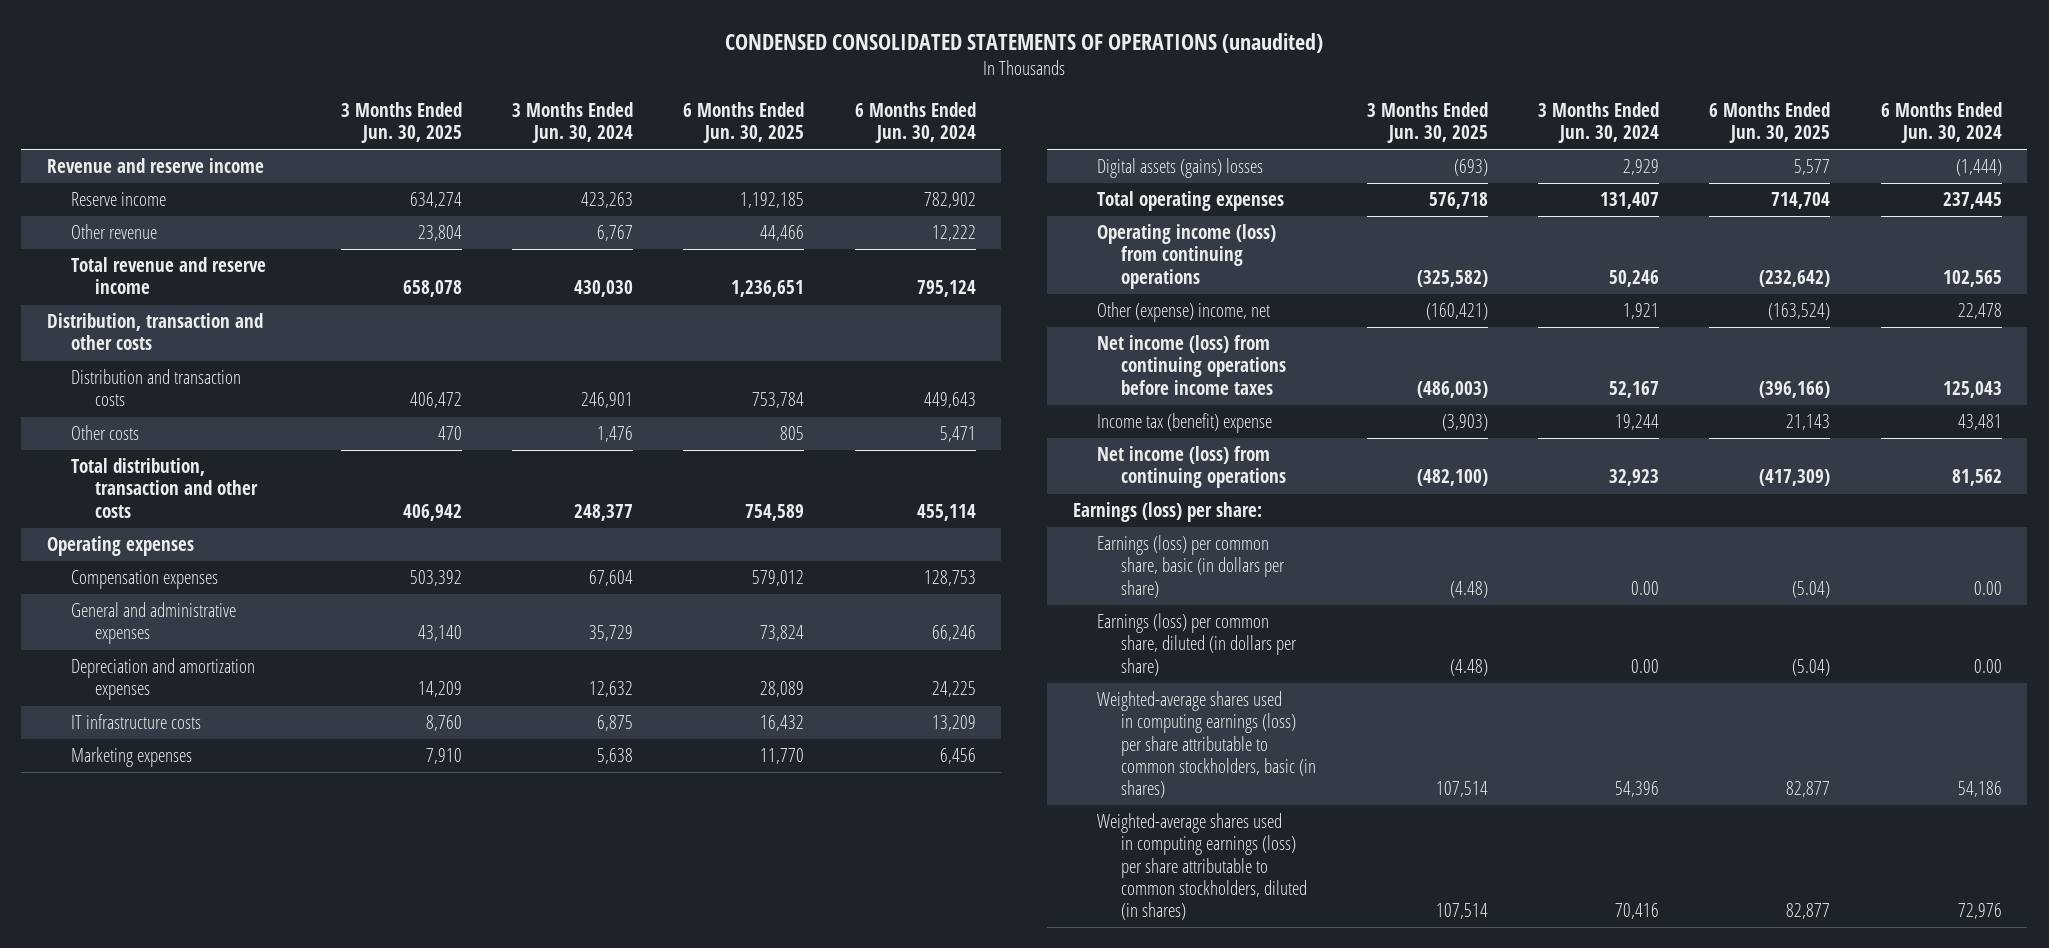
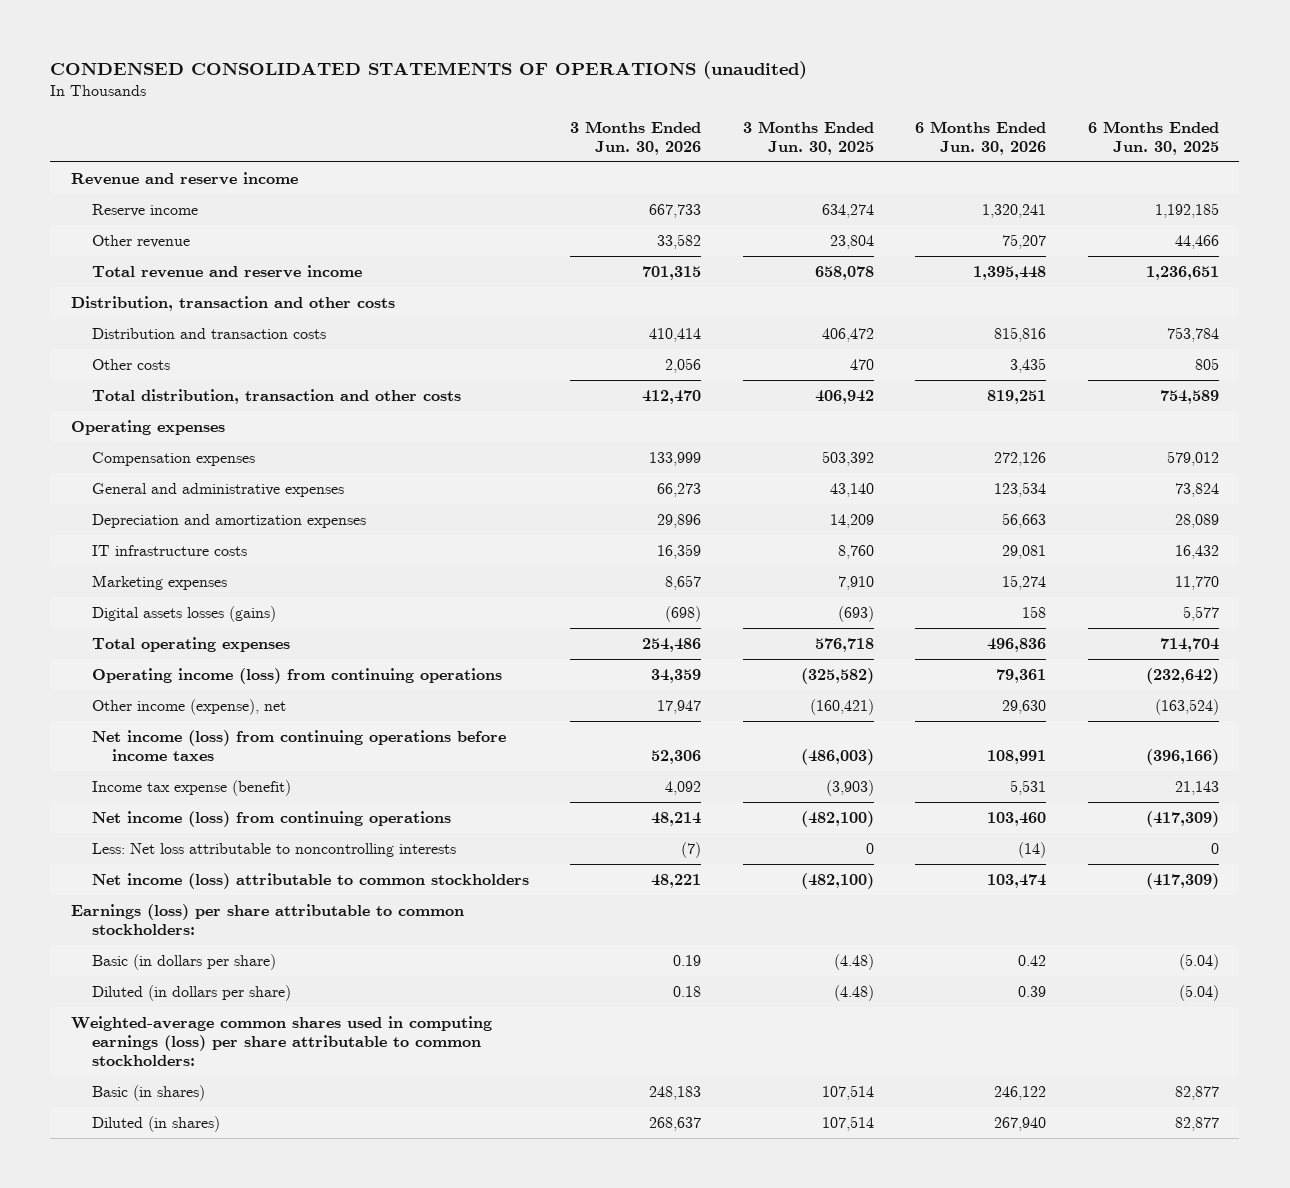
- | 3 Months Ended Jun. 30, 2025 | 3 Months Ended Jun. 30, 2024 | 6 Months Ended Jun. 30, 2025 | 6 Months Ended Jun. 30, 2024
+ | 3 Months Ended Jun. 30, 2026 | 3 Months Ended Jun. 30, 2025 | 6 Months Ended Jun. 30, 2026 | 6 Months Ended Jun. 30, 2025
- Digital assets (gains) losses | (693) | 2,929 | 5,577 | (1,444)
+ Digital assets losses (gains) | (698) | (693) | 158 | 5,577
- Other (expense) income, net | (160,421) | 1,921 | (163,524) | 22,478
+ Other income (expense), net | 17,947 | (160,421) | 29,630 | (163,524)
- Income tax (benefit) expense | (3,903) | 19,244 | 21,143 | 43,481
+ Income tax expense (benefit) | 4,092 | (3,903) | 5,531 | 21,143
- Earnings (loss) per share:
- Earnings (loss) per common share, basic (in dollars per share) | (4.48) | 0.00 | (5.04) | 0.00
- Earnings (loss) per common share, diluted (in dollars per share) | (4.48) | 0.00 | (5.04) | 0.00
- Weighted-average shares used in computing earnings (loss) per share attributable to common stockholders, basic (in shares) | 107,514 | 54,396 | 82,877 | 54,186
- Weighted-average shares used in computing earnings (loss) per share attributable to common stockholders, diluted (in shares) | 107,514 | 70,416 | 82,877 | 72,976
+ Less: Net loss attributable to noncontrolling interests | (7) | 0 | (14) | 0
+ Net income (loss) attributable to common stockholders | 48,221 | (482,100) | 103,474 | (417,309)
+ Earnings (loss) per share attributable to common stockholders:
+ Basic (in dollars per share) | 0.19 | (4.48) | 0.42 | (5.04)
+ Diluted (in dollars per share) | 0.18 | (4.48) | 0.39 | (5.04)
+ Weighted-average common shares used in computing earnings (loss) per share attributable to common stockholders:
+ Basic (in shares) | 248,183 | 107,514 | 246,122 | 82,877
+ Diluted (in shares) | 268,637 | 107,514 | 267,940 | 82,877

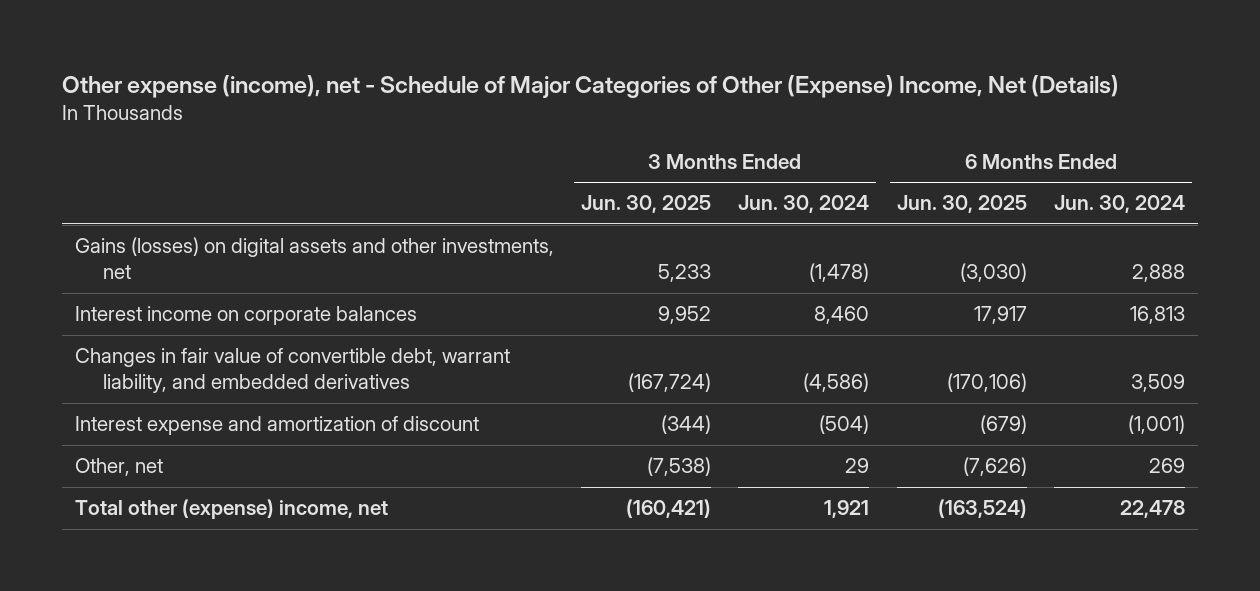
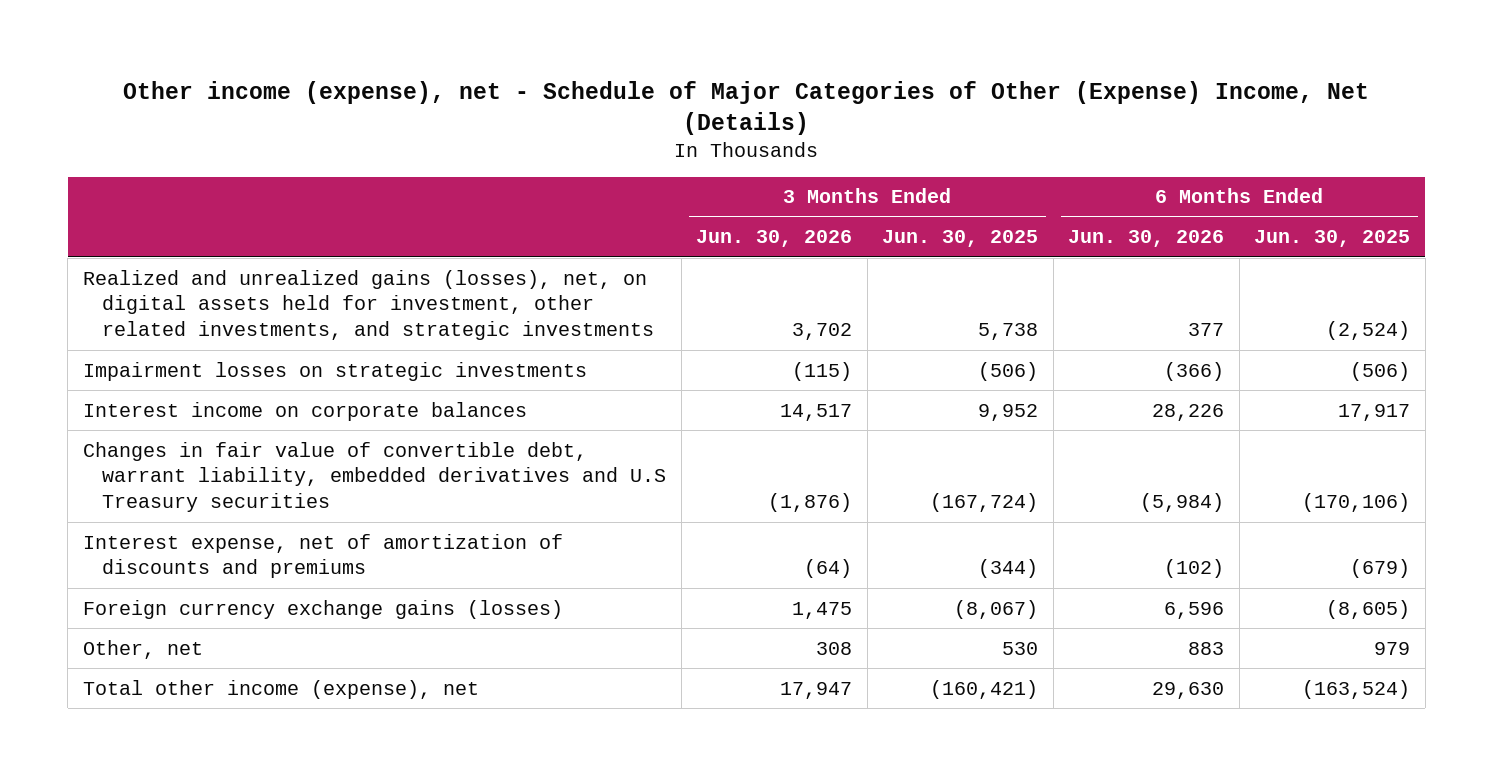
- Other expense (income), net - Schedule of Major Categories of Other (Expense) Income, Net (Details)
+ Other income (expense), net - Schedule of Major Categories of Other (Expense) Income, Net (Details)
- | 3 Months Ended Jun. 30, 2025 | 3 Months Ended Jun. 30, 2024 | 6 Months Ended Jun. 30, 2025 | 6 Months Ended Jun. 30, 2024
+ | 3 Months Ended Jun. 30, 2026 | 3 Months Ended Jun. 30, 2025 | 6 Months Ended Jun. 30, 2026 | 6 Months Ended Jun. 30, 2025
- Gains (losses) on digital assets and other investments, net | 5,233 | (1,478) | (3,030) | 2,888
+ Realized and unrealized gains (losses), net, on digital assets held for investment, other related investments, and strategic investments | 3,702 | 5,738 | 377 | (2,524)
+ Impairment losses on strategic investments | (115) | (506) | (366) | (506)
- Changes in fair value of convertible debt, warrant liability, and embedded derivatives | (167,724) | (4,586) | (170,106) | 3,509
- Interest expense and amortization of discount | (344) | (504) | (679) | (1,001)
- Other, net | (7,538) | 29 | (7,626) | 269
- Total other (expense) income, net | (160,421) | 1,921 | (163,524) | 22,478
+ Changes in fair value of convertible debt, warrant liability, embedded derivatives and U.S Treasury securities | (1,876) | (167,724) | (5,984) | (170,106)
+ Interest expense, net of amortization of discounts and premiums | (64) | (344) | (102) | (679)
+ Foreign currency exchange gains (losses) | 1,475 | (8,067) | 6,596 | (8,605)
+ Other, net | 308 | 530 | 883 | 979
+ Total other income (expense), net | 17,947 | (160,421) | 29,630 | (163,524)

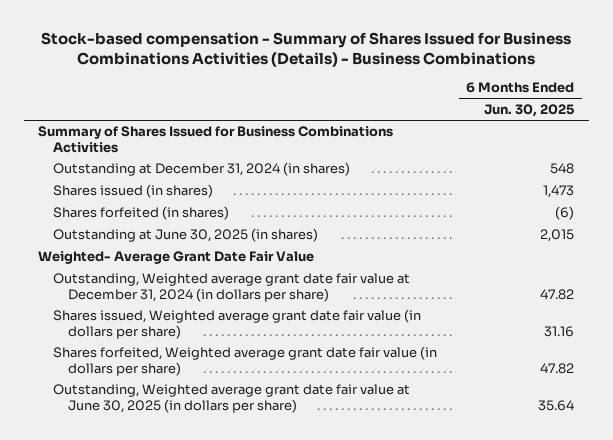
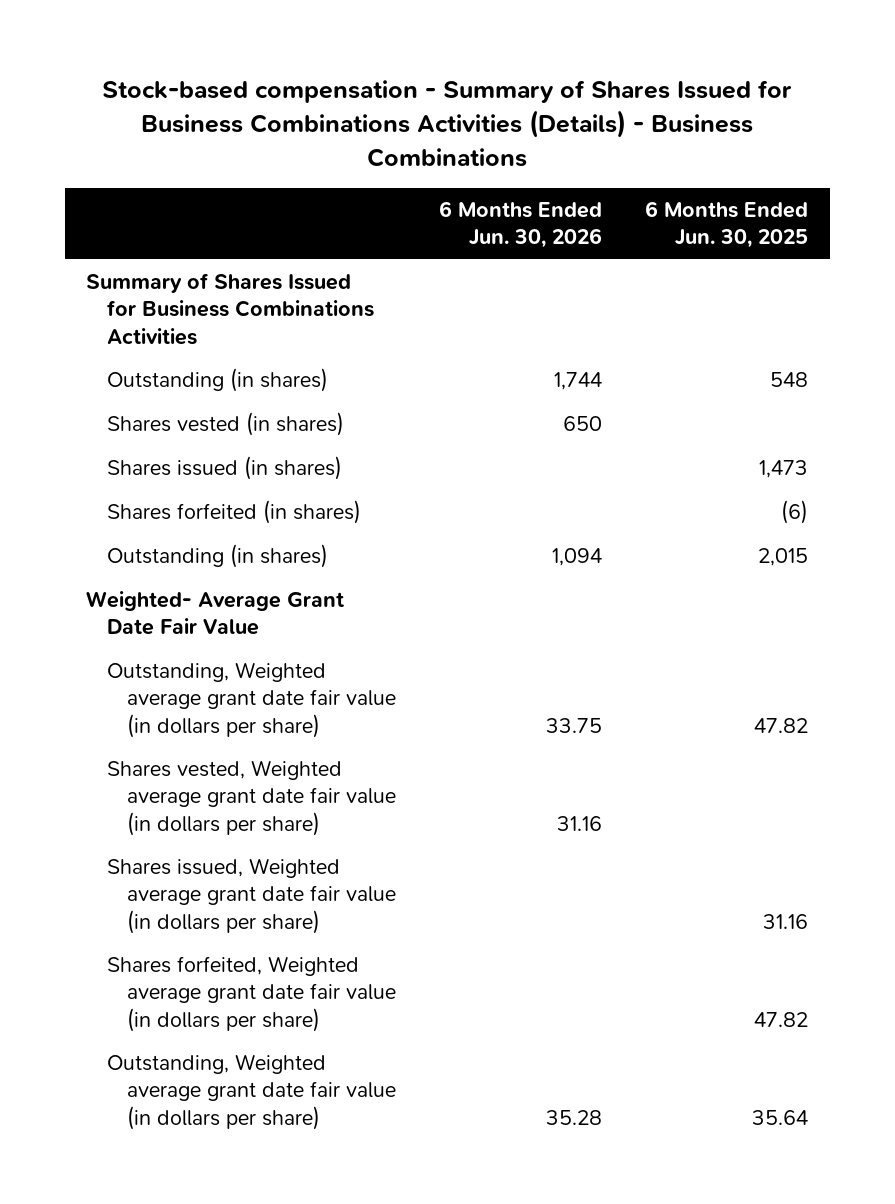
- | 6 Months Ended Jun. 30, 2025
+ | 6 Months Ended Jun. 30, 2026 | 6 Months Ended Jun. 30, 2025
- Outstanding at December 31, 2024 (in shares) | 548
+ Outstanding (in shares) | 1,744 | 548
+ Shares vested (in shares) | 650 |
- Outstanding at June 30, 2025 (in shares) | 2,015
+ Outstanding (in shares) | 1,094 | 2,015
- Outstanding, Weighted average grant date fair value at December 31, 2024 (in dollars per share) | 47.82
+ Outstanding, Weighted average grant date fair value (in dollars per share) | 33.75 | 47.82
+ Shares vested, Weighted average grant date fair value (in dollars per share) | 31.16 |
- Outstanding, Weighted average grant date fair value at June 30, 2025 (in dollars per share) | 35.64
+ Outstanding, Weighted average grant date fair value (in dollars per share) | 35.28 | 35.64

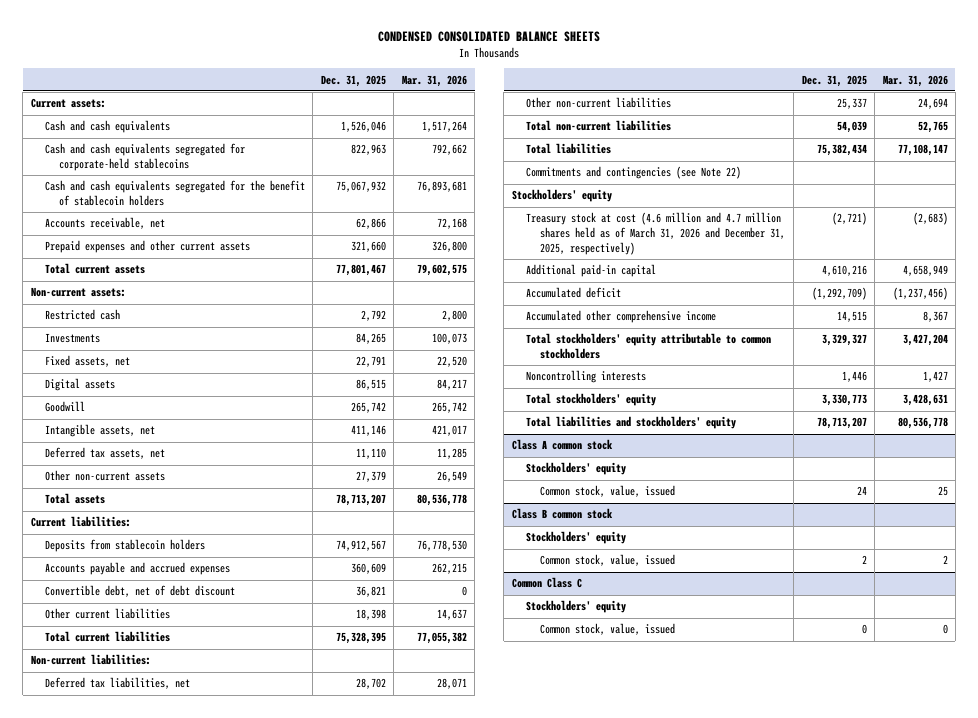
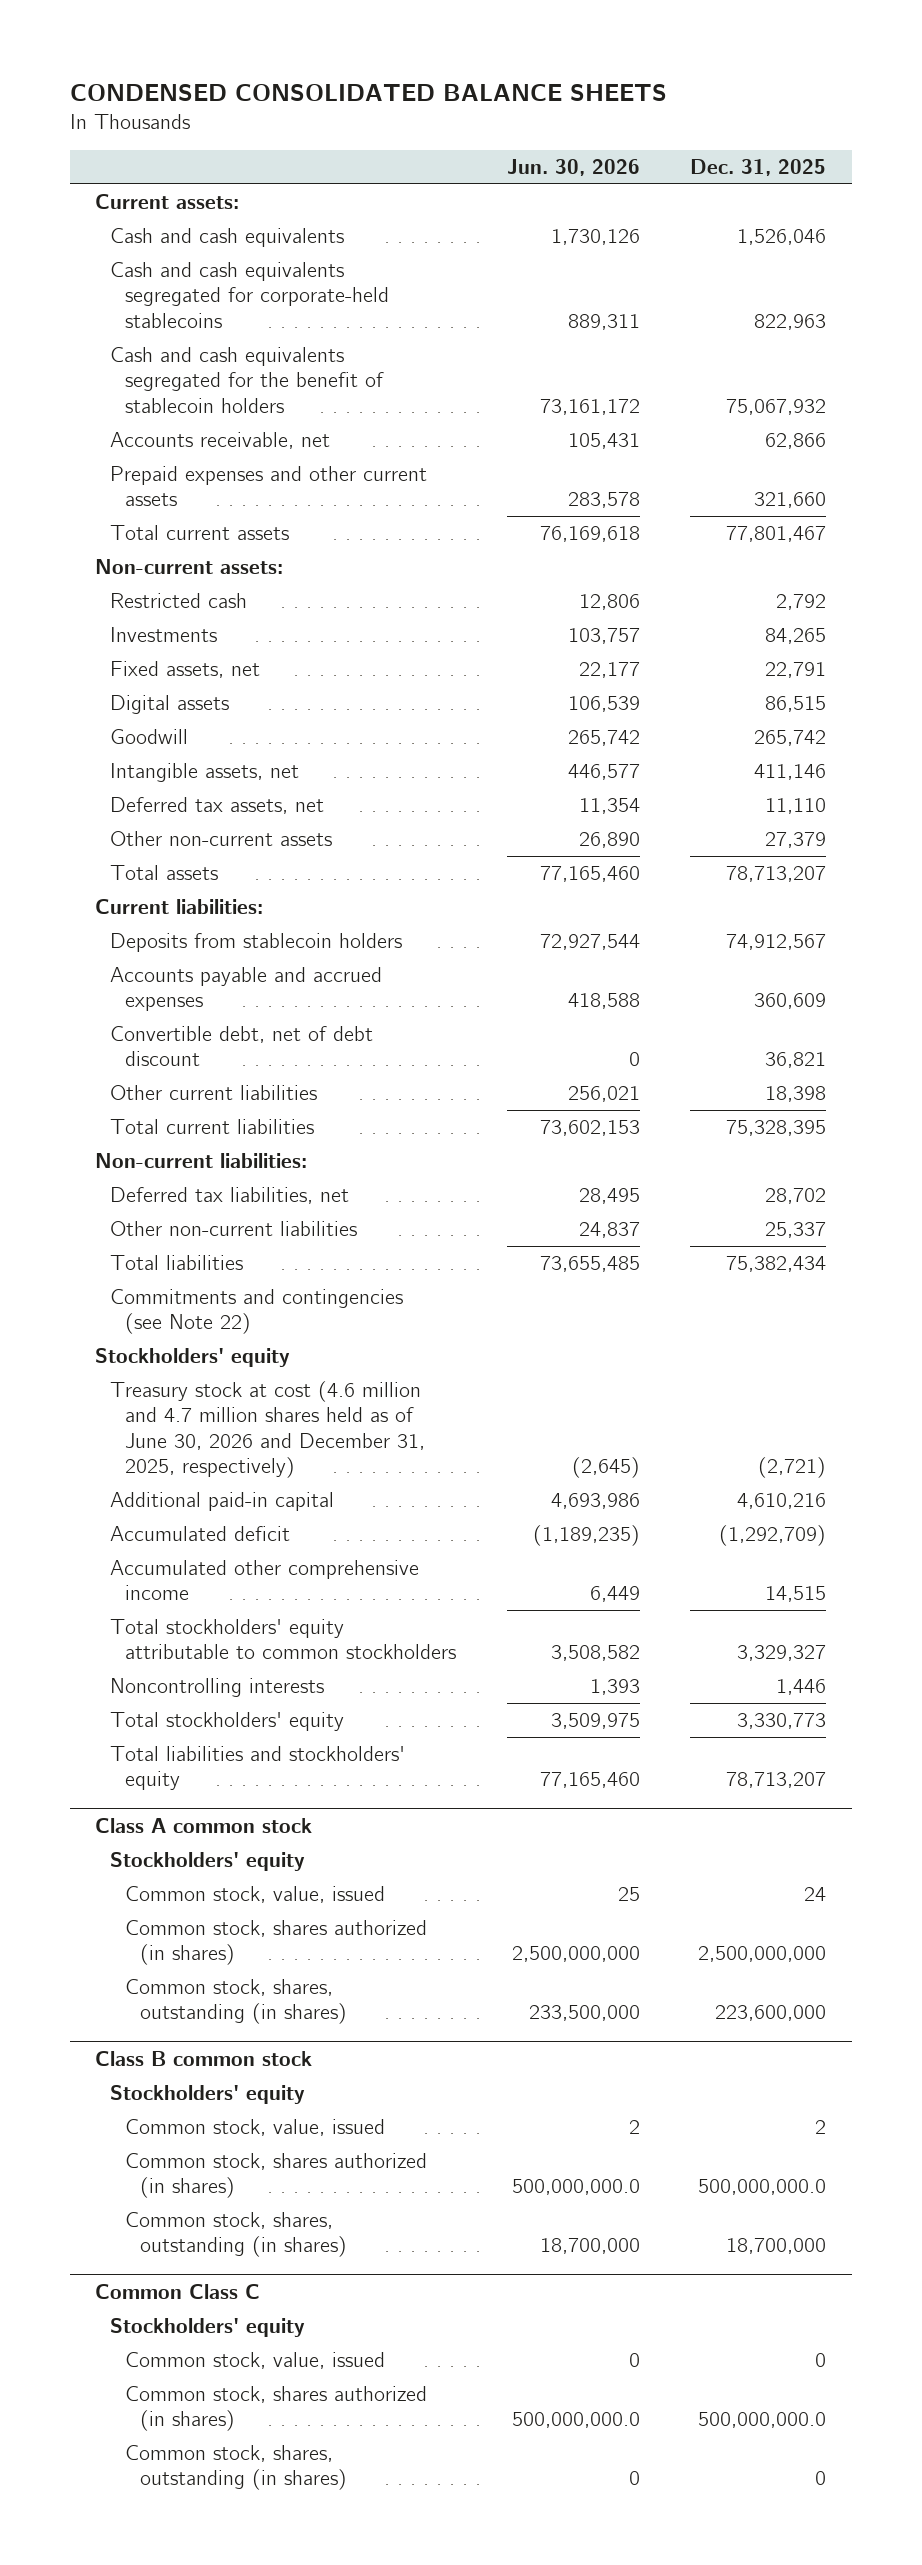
- | Dec. 31, 2025 | Mar. 31, 2026
+ | Jun. 30, 2026 | Dec. 31, 2025
- Total non-current liabilities | 54,039 | 52,765
- Treasury stock at cost (4.6 million and 4.7 million shares held as of March 31, 2026 and December 31, 2025, respectively) | (2,721) | (2,683)
+ Treasury stock at cost (4.6 million and 4.7 million shares held as of June 30, 2026 and December 31, 2025, respectively) | (2,645) | (2,721)
@ Class A common stock
+ Common stock, shares authorized (in shares) | 2,500,000,000 | 2,500,000,000
+ Common stock, shares, outstanding (in shares) | 233,500,000 | 223,600,000
@ Class B common stock
+ Common stock, shares authorized (in shares) | 500,000,000.0 | 500,000,000.0
+ Common stock, shares, outstanding (in shares) | 18,700,000 | 18,700,000
@ Common Class C
+ Common stock, shares authorized (in shares) | 500,000,000.0 | 500,000,000.0
+ Common stock, shares, outstanding (in shares) | 0 | 0

